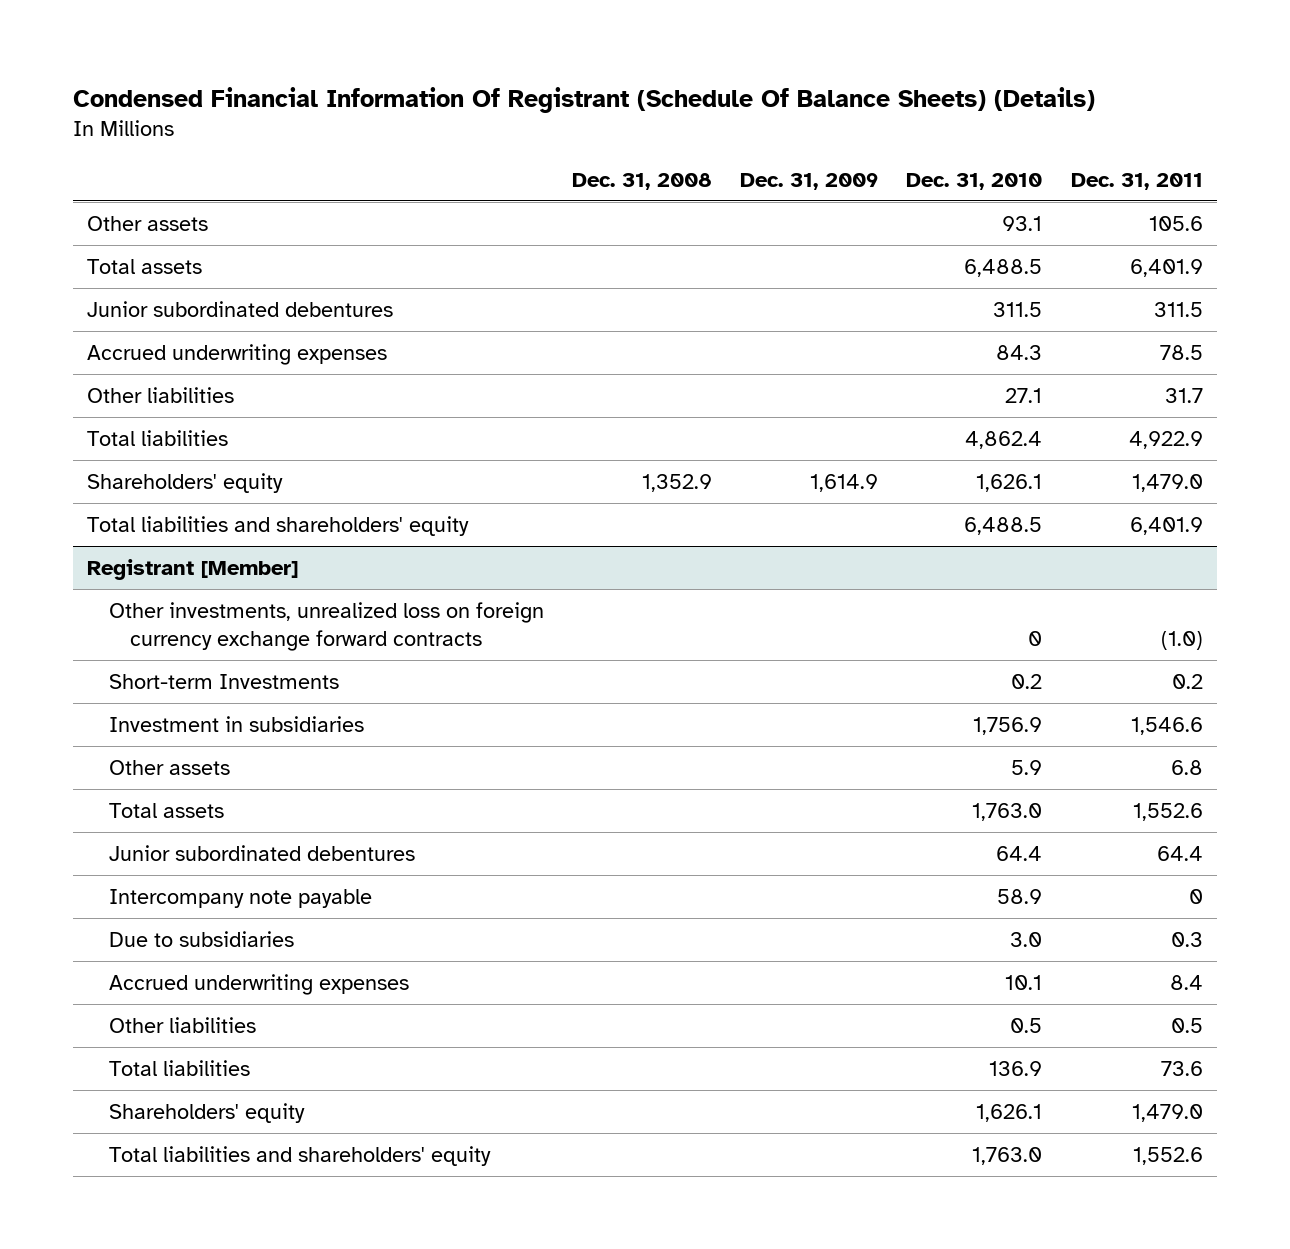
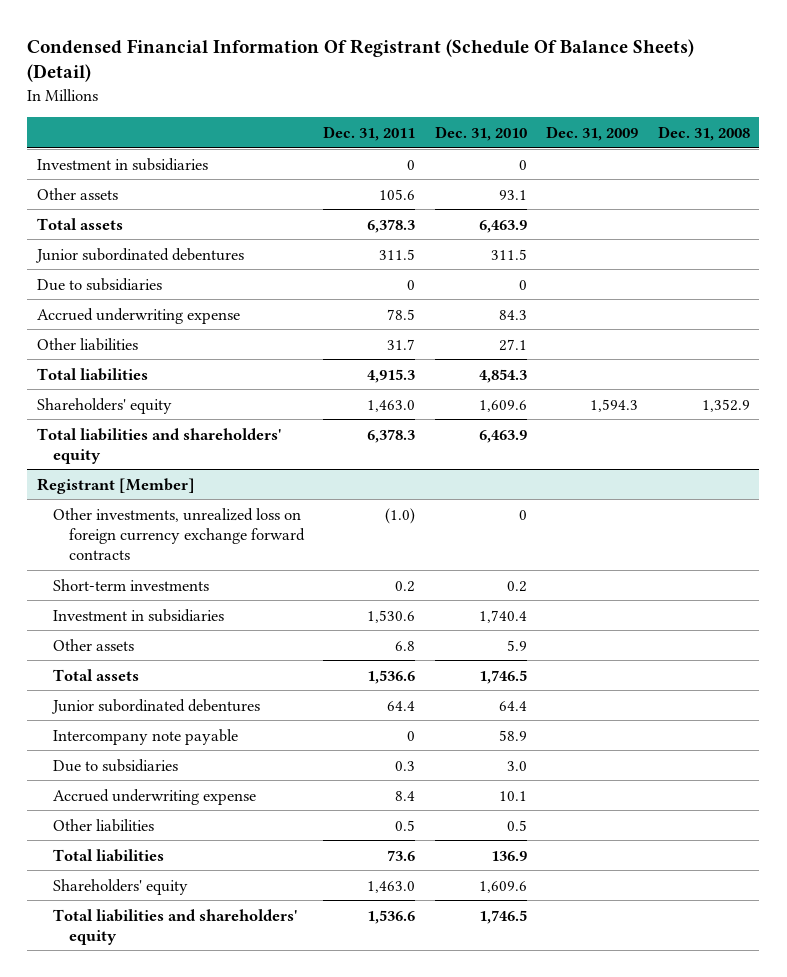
- Condensed Financial Information Of Registrant (Schedule Of Balance Sheets) (Details)
+ Condensed Financial Information Of Registrant (Schedule Of Balance Sheets) (Detail)
- | Dec. 31, 2008 | Dec. 31, 2009 | Dec. 31, 2010 | Dec. 31, 2011
+ | Dec. 31, 2011 | Dec. 31, 2010 | Dec. 31, 2009 | Dec. 31, 2008
+ Investment in subsidiaries | 0 | 0 | |
- Total assets | | | 6,488.5 | 6,401.9
+ Total assets | 6,378.3 | 6,463.9 | |
- Accrued underwriting expenses | | | 84.3 | 78.5
+ Due to subsidiaries | 0 | 0 | |
+ Accrued underwriting expense | 78.5 | 84.3 | |
- Total liabilities | | | 4,862.4 | 4,922.9
- Shareholders' equity | 1,352.9 | 1,614.9 | 1,626.1 | 1,479.0
- Total liabilities and shareholders' equity | | | 6,488.5 | 6,401.9
+ Total liabilities | 4,915.3 | 4,854.3 | |
+ Shareholders' equity | 1,463.0 | 1,609.6 | 1,594.3 | 1,352.9
+ Total liabilities and shareholders' equity | 6,378.3 | 6,463.9 | |
@ Registrant [Member]
- Short-term Investments | | | 0.2 | 0.2
- Investment in subsidiaries | | | 1,756.9 | 1,546.6
+ Short-term investments | 0.2 | 0.2 | |
+ Investment in subsidiaries | 1,530.6 | 1,740.4 | |
- Total assets | | | 1,763.0 | 1,552.6
+ Total assets | 1,536.6 | 1,746.5 | |
- Accrued underwriting expenses | | | 10.1 | 8.4
+ Accrued underwriting expense | 8.4 | 10.1 | |
- Shareholders' equity | | | 1,626.1 | 1,479.0
- Total liabilities and shareholders' equity | | | 1,763.0 | 1,552.6
+ Shareholders' equity | 1,463.0 | 1,609.6 | |
+ Total liabilities and shareholders' equity | 1,536.6 | 1,746.5 | |

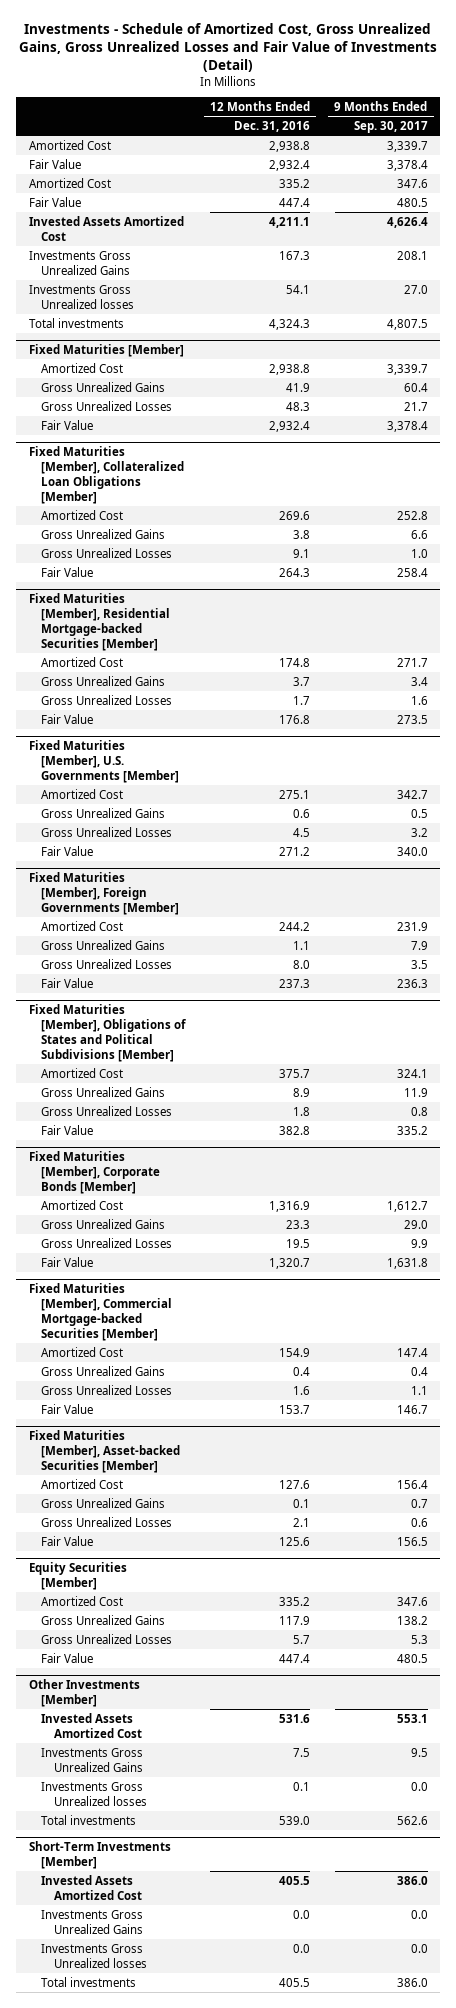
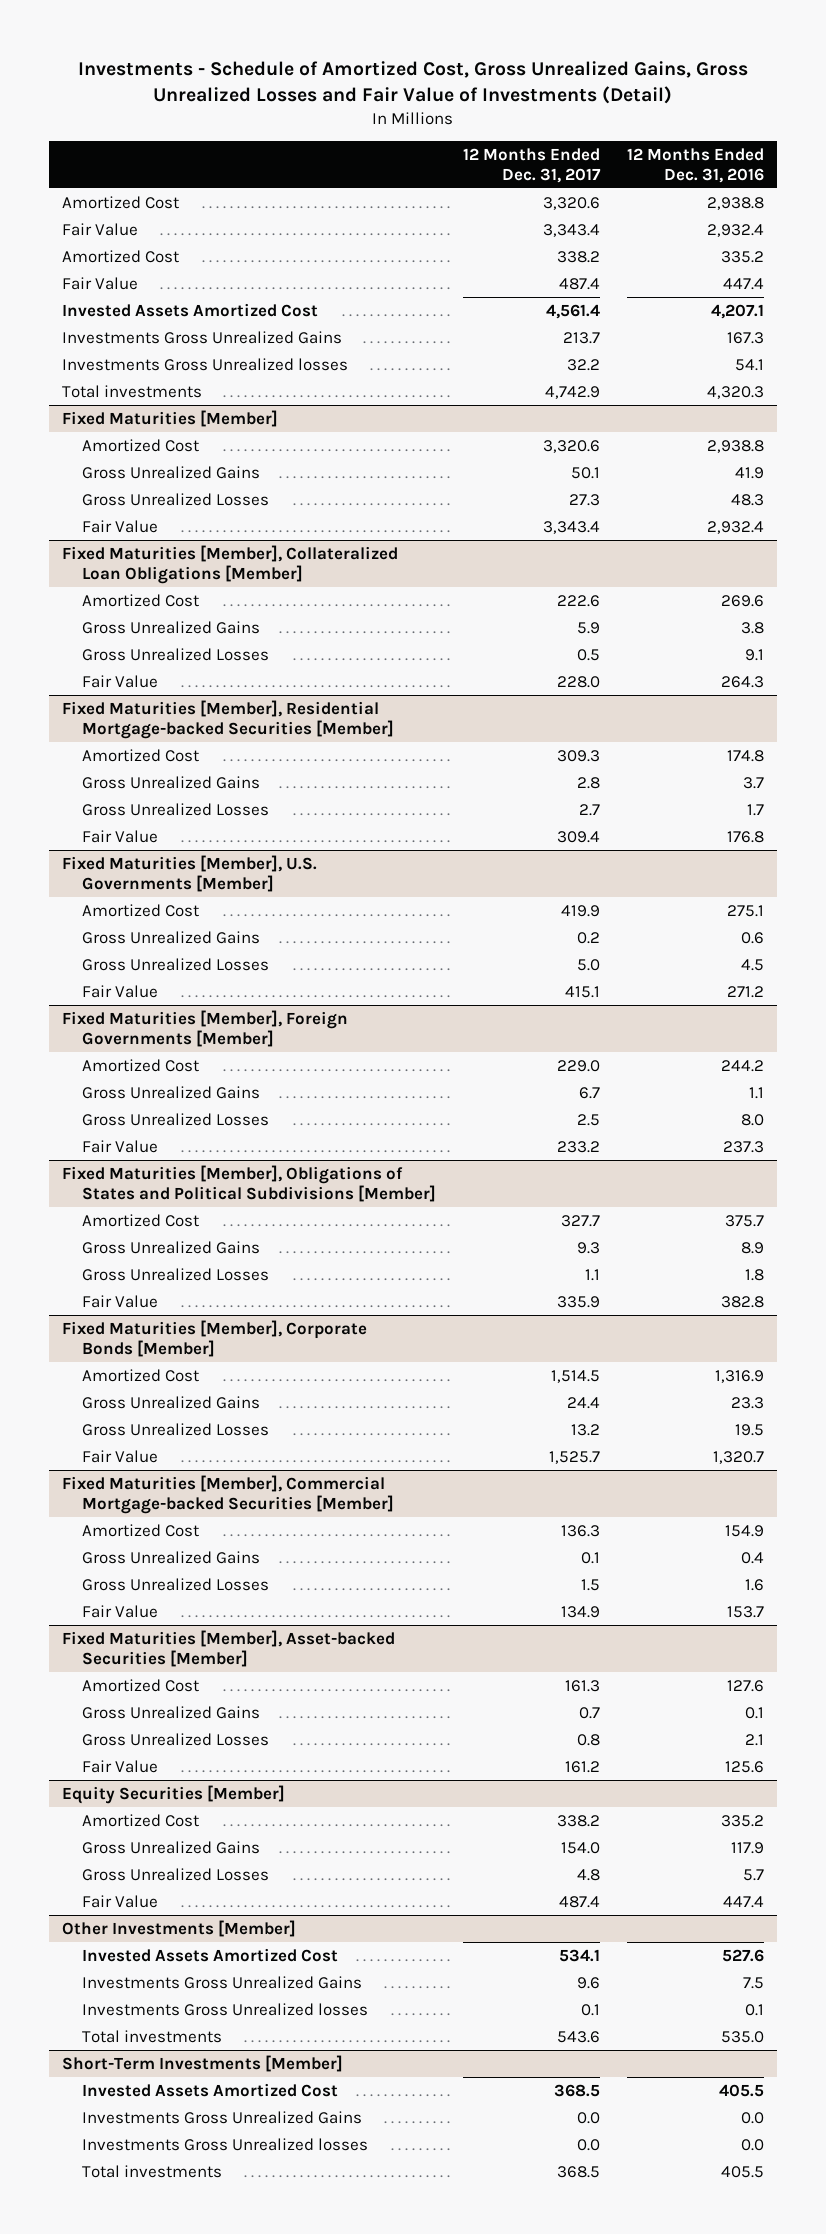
- | 12 Months Ended Dec. 31, 2016 | 9 Months Ended Sep. 30, 2017
+ | 12 Months Ended Dec. 31, 2017 | 12 Months Ended Dec. 31, 2016
- Invested Assets Amortized Cost | 4,211.1 | 4,626.4
+ Invested Assets Amortized Cost | 4,561.4 | 4,207.1
- Total investments | 4,324.3 | 4,807.5
+ Total investments | 4,742.9 | 4,320.3
@ Other Investments [Member]
- Invested Assets Amortized Cost | 531.6 | 553.1
+ Invested Assets Amortized Cost | 534.1 | 527.6
- Total investments | 539.0 | 562.6
+ Total investments | 543.6 | 535.0

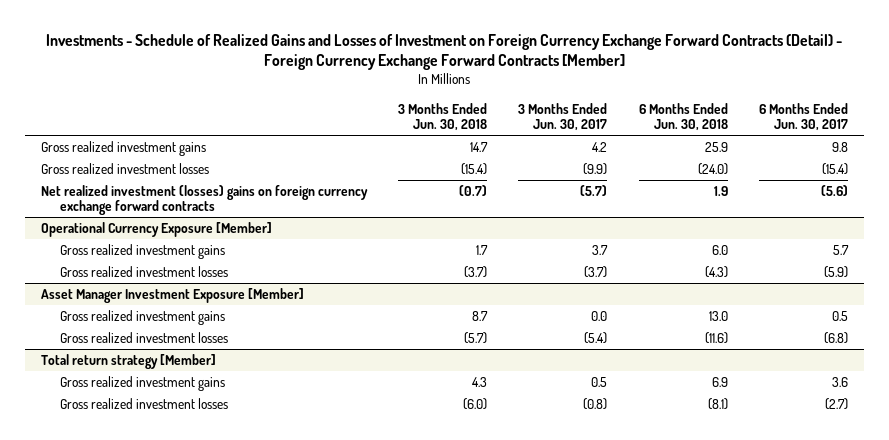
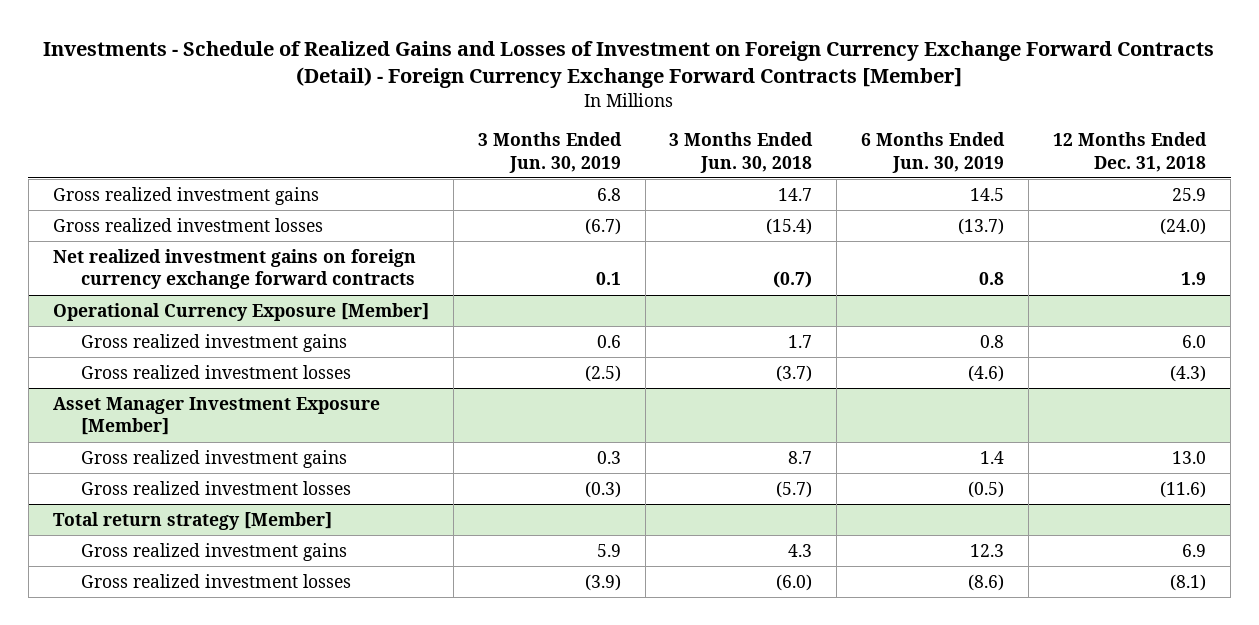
- | 3 Months Ended Jun. 30, 2018 | 3 Months Ended Jun. 30, 2017 | 6 Months Ended Jun. 30, 2018 | 6 Months Ended Jun. 30, 2017
+ | 3 Months Ended Jun. 30, 2019 | 3 Months Ended Jun. 30, 2018 | 6 Months Ended Jun. 30, 2019 | 12 Months Ended Dec. 31, 2018
- Net realized investment (losses) gains on foreign currency exchange forward contracts | (0.7) | (5.7) | 1.9 | (5.6)
+ Net realized investment gains on foreign currency exchange forward contracts | 0.1 | (0.7) | 0.8 | 1.9

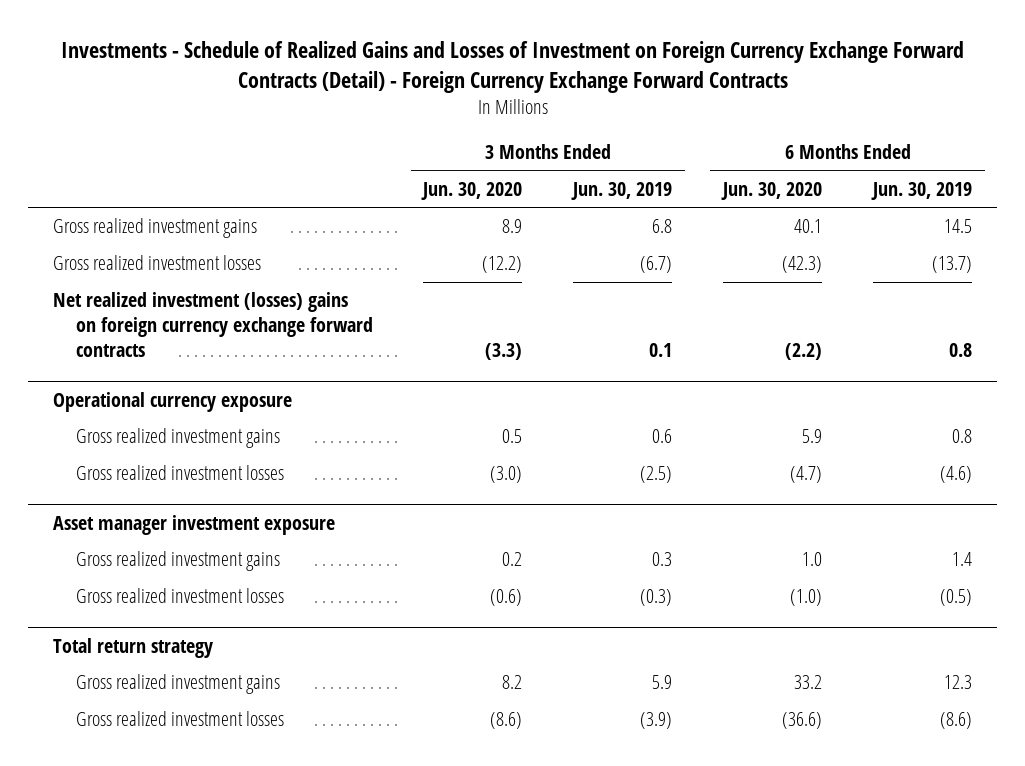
- Investments - Schedule of Realized Gains and Losses of Investment on Foreign Currency Exchange Forward Contracts (Detail) - Foreign Currency Exchange Forward Contracts [Member]
+ Investments - Schedule of Realized Gains and Losses of Investment on Foreign Currency Exchange Forward Contracts (Detail) - Foreign Currency Exchange Forward Contracts
- | 3 Months Ended Jun. 30, 2019 | 3 Months Ended Jun. 30, 2018 | 6 Months Ended Jun. 30, 2019 | 12 Months Ended Dec. 31, 2018
+ | 3 Months Ended Jun. 30, 2020 | 3 Months Ended Jun. 30, 2019 | 6 Months Ended Jun. 30, 2020 | 6 Months Ended Jun. 30, 2019
- Net realized investment gains on foreign currency exchange forward contracts | 0.1 | (0.7) | 0.8 | 1.9
- Operational Currency Exposure [Member]
+ Net realized investment (losses) gains on foreign currency exchange forward contracts | (3.3) | 0.1 | (2.2) | 0.8
+ Operational currency exposure
- Asset Manager Investment Exposure [Member]
+ Asset manager investment exposure
- Total return strategy [Member]
+ Total return strategy

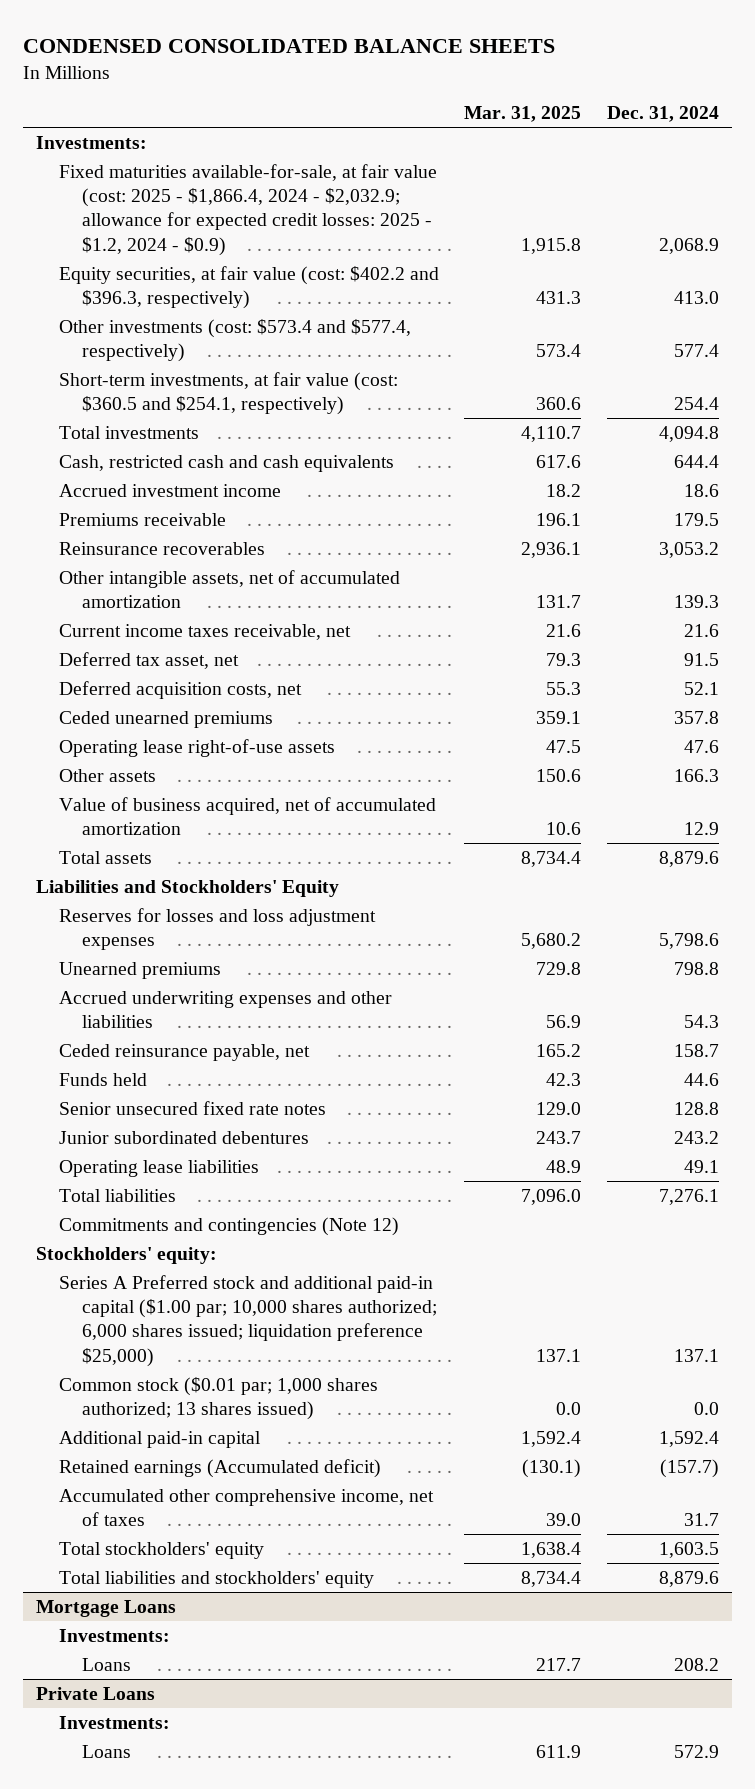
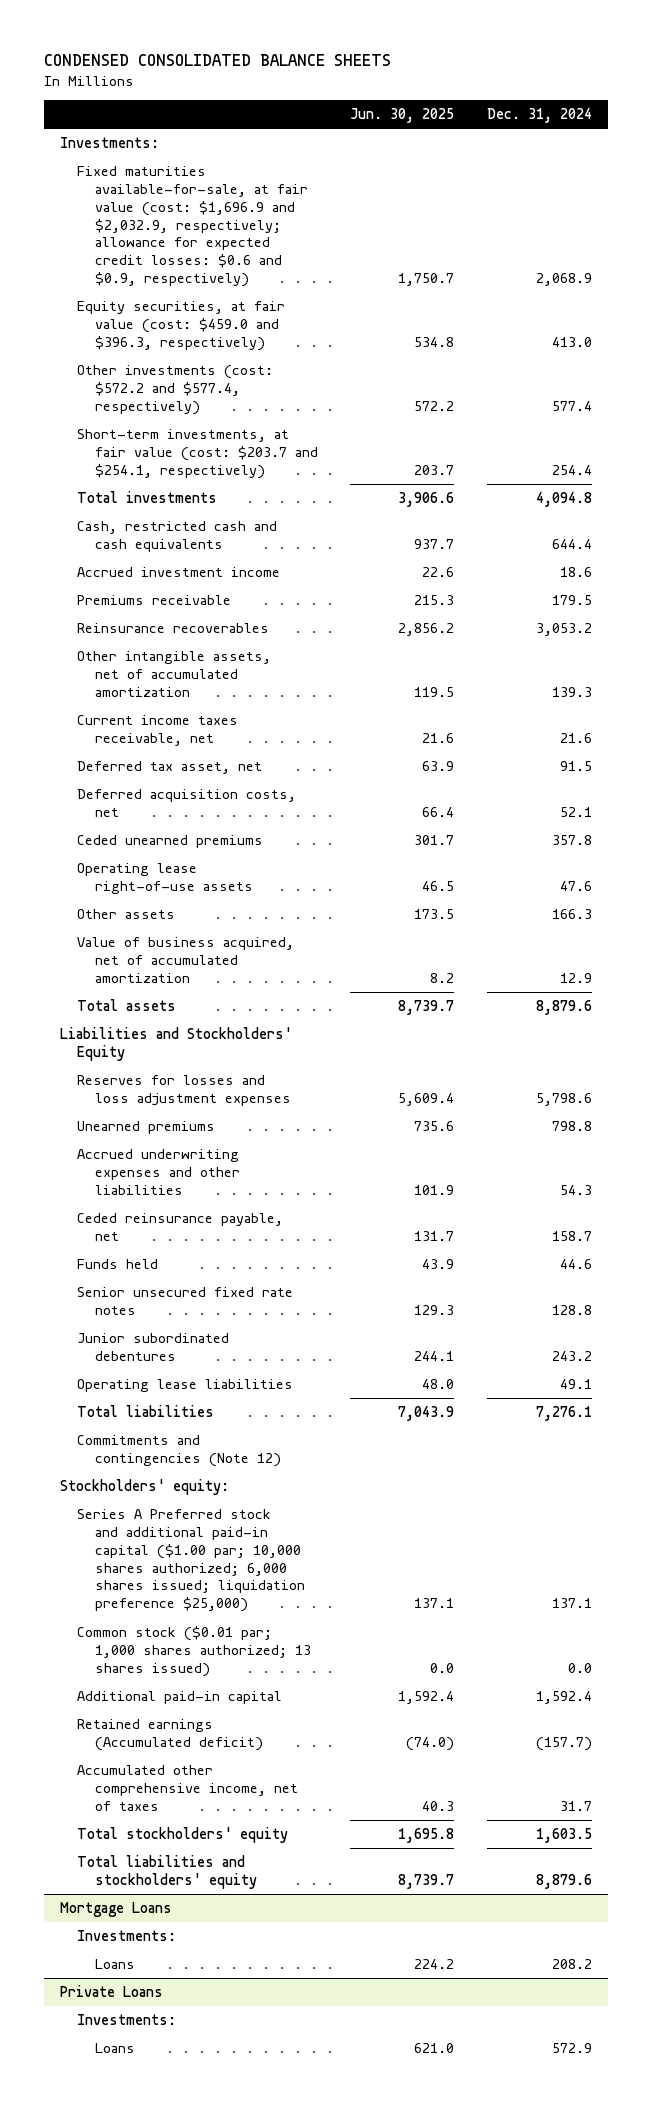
- | Mar. 31, 2025 | Dec. 31, 2024
+ | Jun. 30, 2025 | Dec. 31, 2024
- Fixed maturities available-for-sale, at fair value (cost: 2025 - $1,866.4, 2024 - $2,032.9; allowance for expected credit losses: 2025 - $1.2, 2024 - $0.9) | 1,915.8 | 2,068.9
- Equity securities, at fair value (cost: $402.2 and $396.3, respectively) | 431.3 | 413.0
- Other investments (cost: $573.4 and $577.4, respectively) | 573.4 | 577.4
- Short-term investments, at fair value (cost: $360.5 and $254.1, respectively) | 360.6 | 254.4
+ Fixed maturities available-for-sale, at fair value (cost: $1,696.9 and $2,032.9, respectively; allowance for expected credit losses: $0.6 and $0.9, respectively) | 1,750.7 | 2,068.9
+ Equity securities, at fair value (cost: $459.0 and $396.3, respectively) | 534.8 | 413.0
+ Other investments (cost: $572.2 and $577.4, respectively) | 572.2 | 577.4
+ Short-term investments, at fair value (cost: $203.7 and $254.1, respectively) | 203.7 | 254.4

